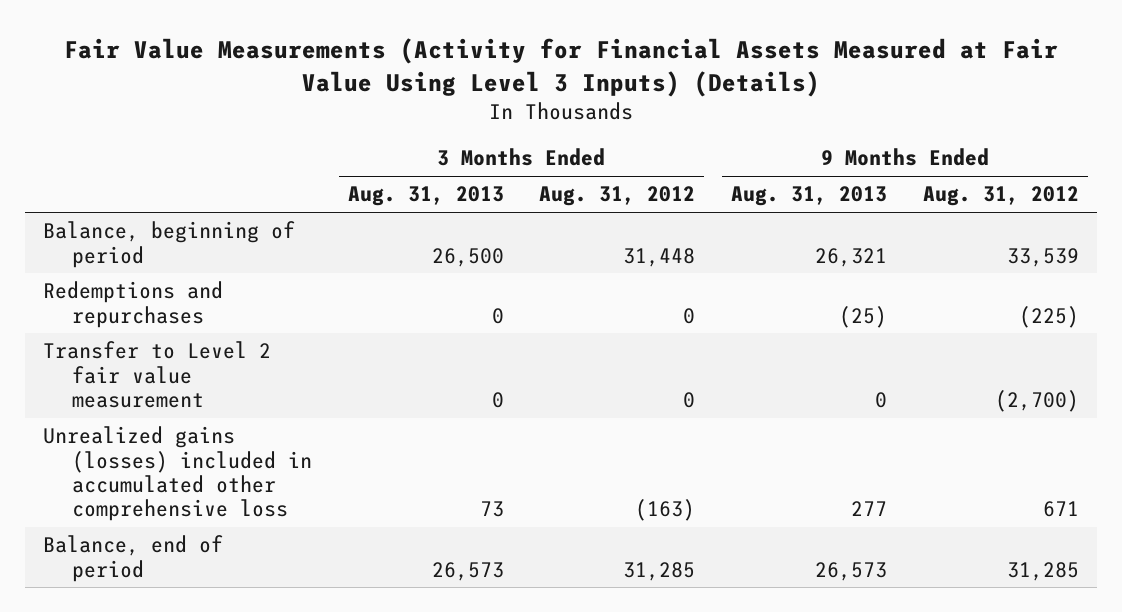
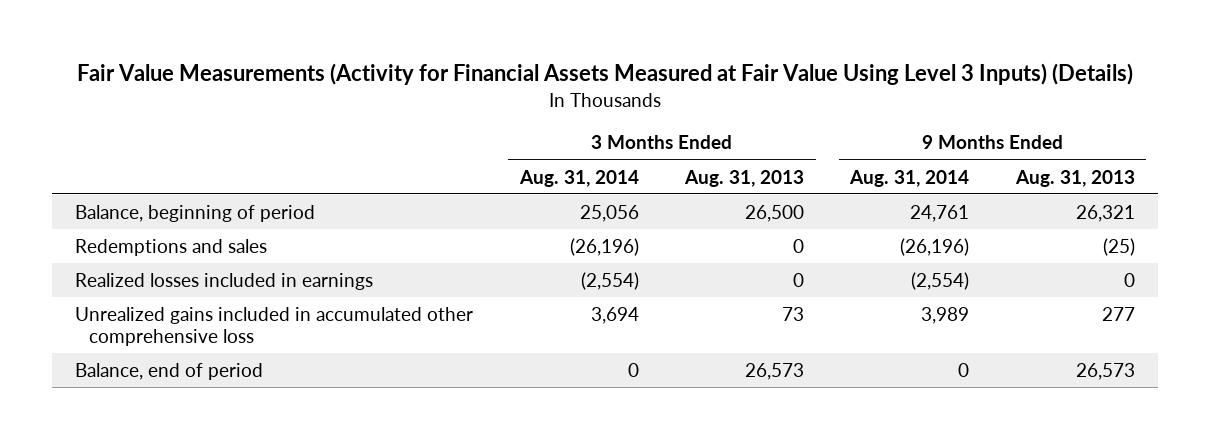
- | 3 Months Ended Aug. 31, 2013 | 3 Months Ended Aug. 31, 2012 | 9 Months Ended Aug. 31, 2013 | 9 Months Ended Aug. 31, 2012
+ | 3 Months Ended Aug. 31, 2014 | 3 Months Ended Aug. 31, 2013 | 9 Months Ended Aug. 31, 2014 | 9 Months Ended Aug. 31, 2013
- Redemptions and repurchases | 0 | 0 | (25) | (225)
- Transfer to Level 2 fair value measurement | 0 | 0 | 0 | (2,700)
- Unrealized gains (losses) included in accumulated other comprehensive loss | 73 | (163) | 277 | 671
+ Redemptions and sales | (26,196) | 0 | (26,196) | (25)
+ Realized losses included in earnings | (2,554) | 0 | (2,554) | 0
+ Unrealized gains included in accumulated other comprehensive loss | 3,694 | 73 | 3,989 | 277

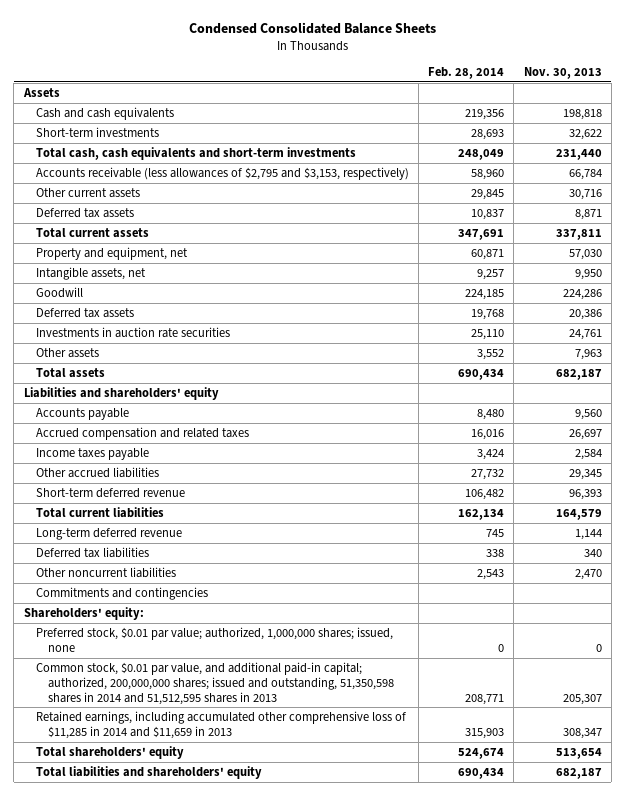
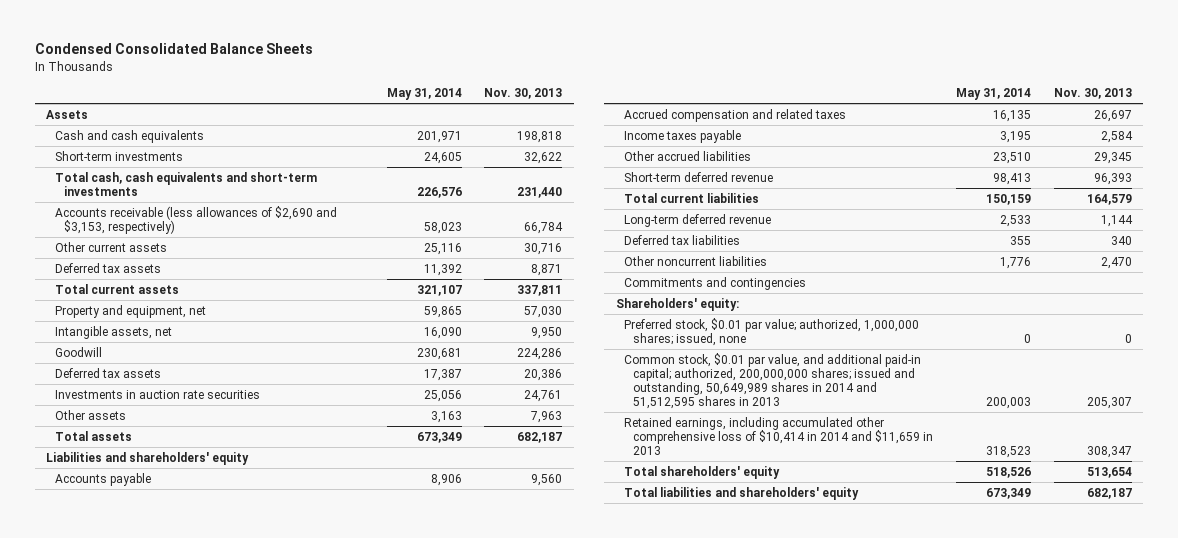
- | Feb. 28, 2014 | Nov. 30, 2013
+ | May 31, 2014 | Nov. 30, 2013
- Accounts receivable (less allowances of $2,795 and $3,153, respectively) | 58,960 | 66,784
+ Accounts receivable (less allowances of $2,690 and $3,153, respectively) | 58,023 | 66,784
- Common stock, $0.01 par value, and additional paid-in capital; authorized, 200,000,000 shares; issued and outstanding, 51,350,598 shares in 2014 and 51,512,595 shares in 2013 | 208,771 | 205,307
- Retained earnings, including accumulated other comprehensive loss of $11,285 in 2014 and $11,659 in 2013 | 315,903 | 308,347
+ Common stock, $0.01 par value, and additional paid-in capital; authorized, 200,000,000 shares; issued and outstanding, 50,649,989 shares in 2014 and 51,512,595 shares in 2013 | 200,003 | 205,307
+ Retained earnings, including accumulated other comprehensive loss of $10,414 in 2014 and $11,659 in 2013 | 318,523 | 308,347

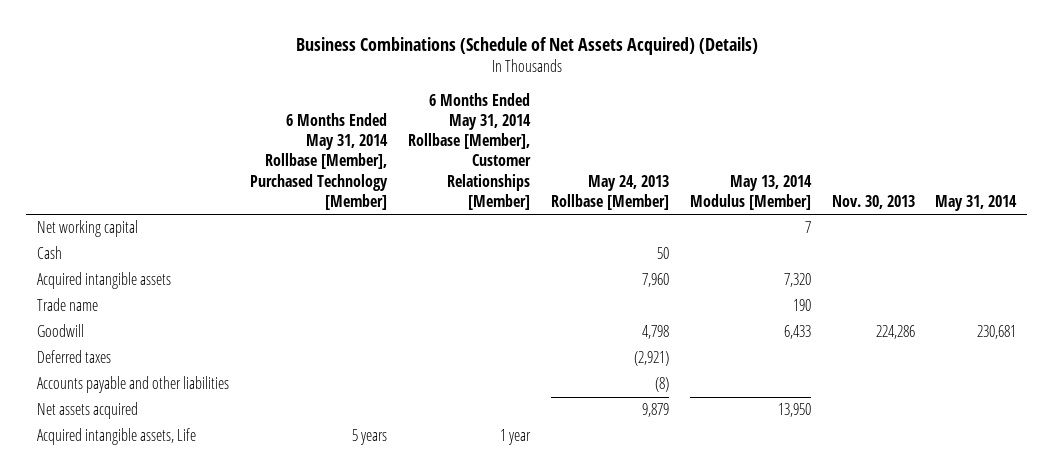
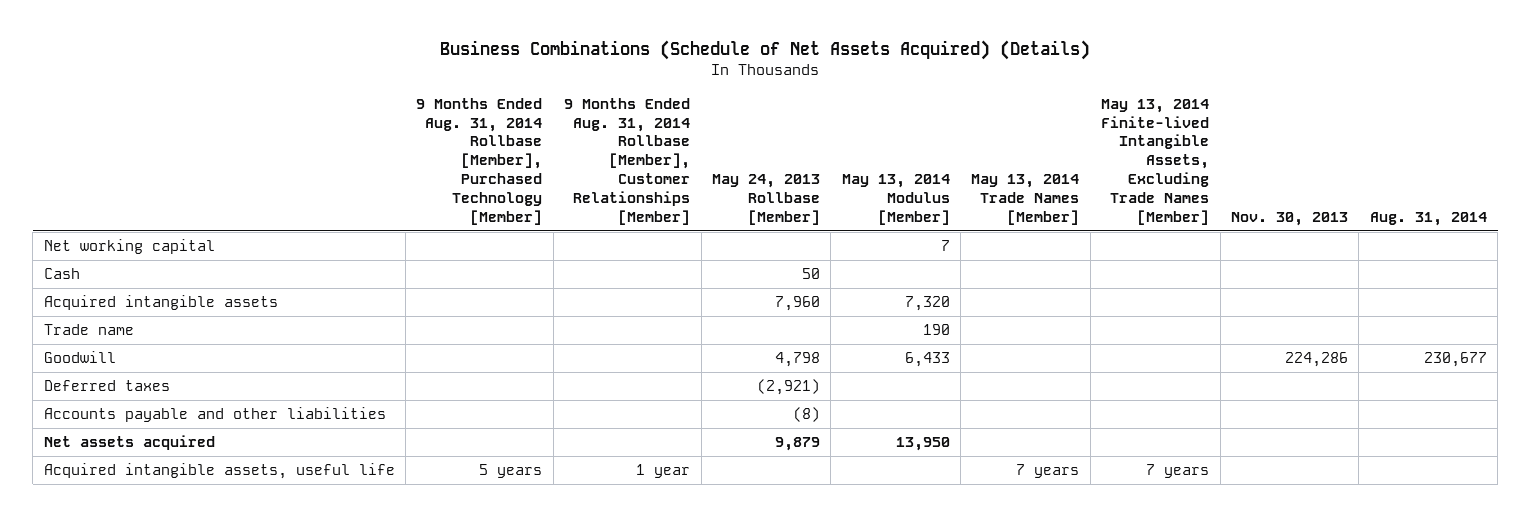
- | 6 Months Ended May 31, 2014 Rollbase [Member], Purchased Technology [Member] | 6 Months Ended May 31, 2014 Rollbase [Member], Customer Relationships [Member] | May 24, 2013 Rollbase [Member] | May 13, 2014 Modulus [Member] | Nov. 30, 2013 | May 31, 2014
+ | 9 Months Ended Aug. 31, 2014 Rollbase [Member], Purchased Technology [Member] | 9 Months Ended Aug. 31, 2014 Rollbase [Member], Customer Relationships [Member] | May 24, 2013 Rollbase [Member] | May 13, 2014 Modulus [Member] | May 13, 2014 Trade Names [Member] | May 13, 2014 Finite-lived Intangible Assets, Excluding Trade Names [Member] | Nov. 30, 2013 | Aug. 31, 2014
- Acquired intangible assets, Life | 5 years | 1 year | | | |
+ Acquired intangible assets, useful life | 5 years | 1 year | | | 7 years | 7 years | |

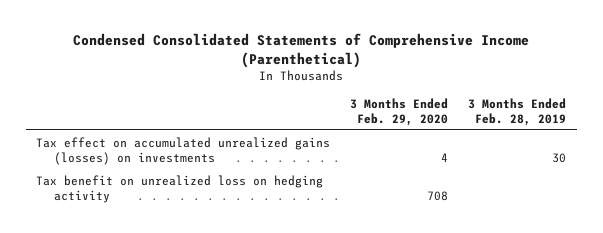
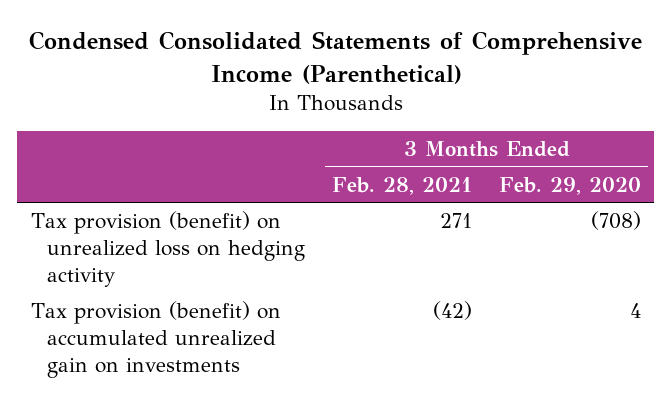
- | 3 Months Ended Feb. 29, 2020 | 3 Months Ended Feb. 28, 2019
+ | 3 Months Ended Feb. 28, 2021 | 3 Months Ended Feb. 29, 2020
- Tax effect on accumulated unrealized gains (losses) on investments | 4 | 30
- Tax benefit on unrealized loss on hedging activity | 708 |
+ Tax provision (benefit) on unrealized loss on hedging activity | 271 | (708)
+ Tax provision (benefit) on accumulated unrealized gain on investments | (42) | 4

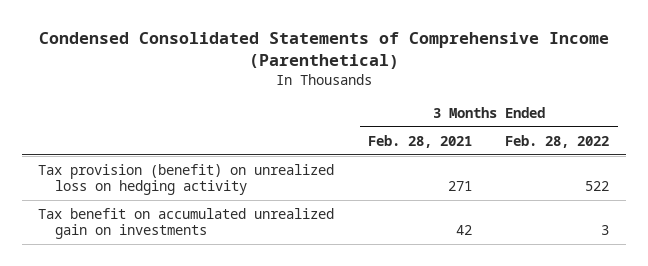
- | 3 Months Ended Feb. 28, 2021 | 3 Months Ended Feb. 29, 2020
+ | 3 Months Ended Feb. 28, 2021 | 3 Months Ended Feb. 28, 2022
- Tax provision (benefit) on accumulated unrealized gain on investments | (42) | 4
+ Tax benefit on accumulated unrealized gain on investments | 42 | 3

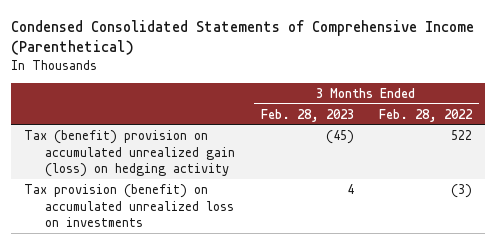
- | 3 Months Ended Feb. 28, 2021 | 3 Months Ended Feb. 28, 2022
+ | 3 Months Ended Feb. 28, 2023 | 3 Months Ended Feb. 28, 2022
- Tax provision (benefit) on unrealized loss on hedging activity | 271 | 522
- Tax benefit on accumulated unrealized gain on investments | 42 | 3
+ Tax (benefit) provision on accumulated unrealized gain (loss) on hedging activity | (45) | 522
+ Tax provision (benefit) on accumulated unrealized loss on investments | 4 | (3)

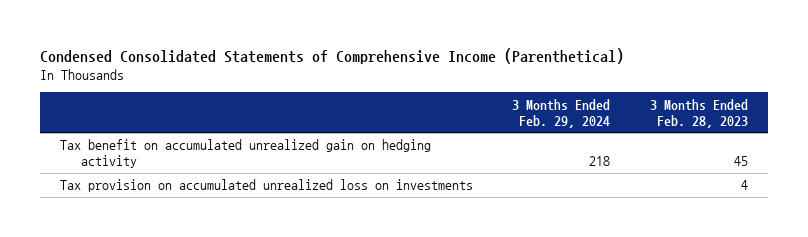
- | 3 Months Ended Feb. 28, 2023 | 3 Months Ended Feb. 28, 2022
+ | 3 Months Ended Feb. 29, 2024 | 3 Months Ended Feb. 28, 2023
- Tax (benefit) provision on accumulated unrealized gain (loss) on hedging activity | (45) | 522
- Tax provision (benefit) on accumulated unrealized loss on investments | 4 | (3)
+ Tax benefit on accumulated unrealized gain on hedging activity | 218 | 45
+ Tax provision on accumulated unrealized loss on investments | | 4

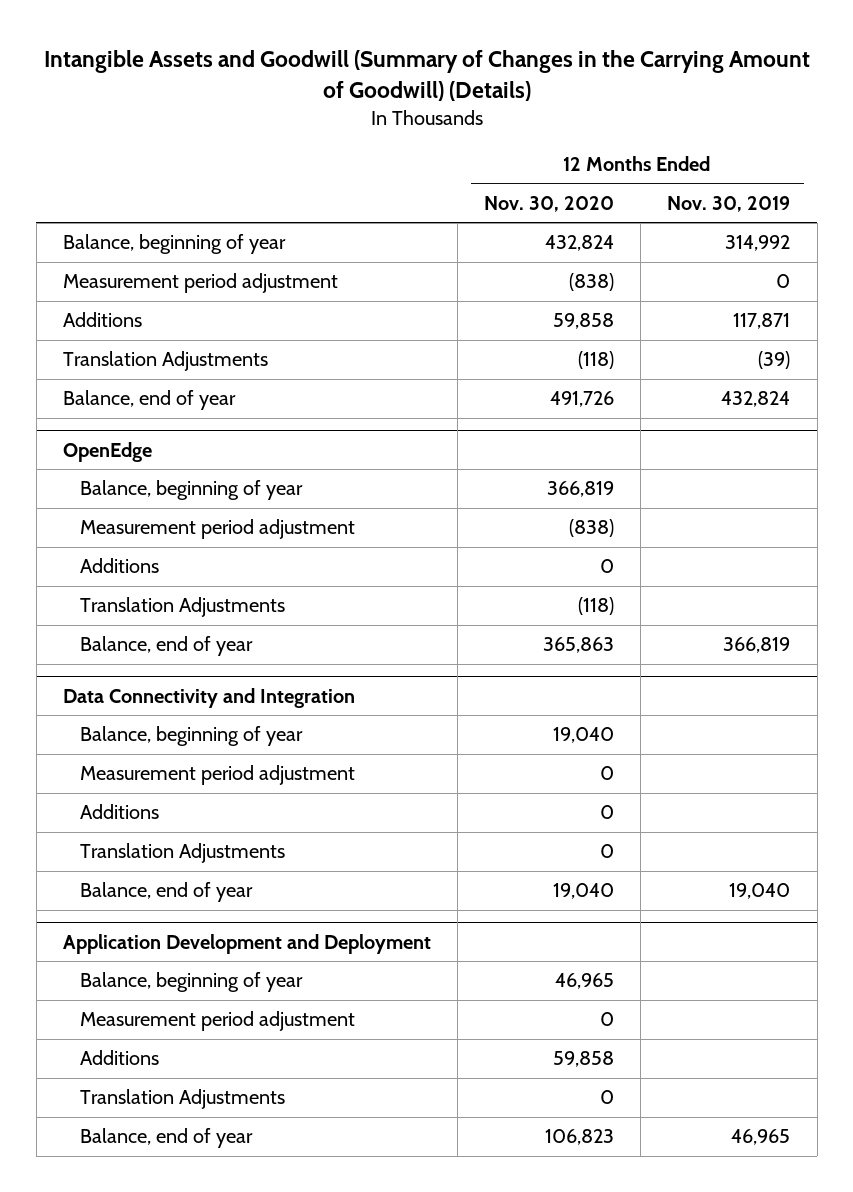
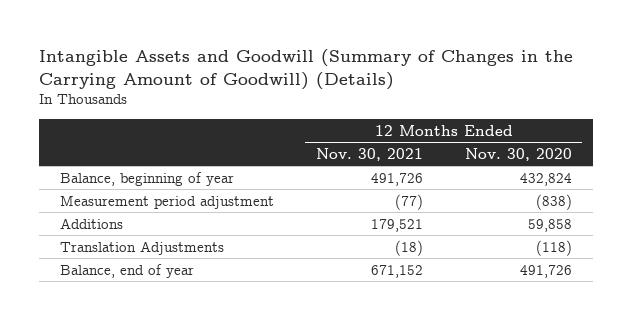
- | 12 Months Ended Nov. 30, 2020 | 12 Months Ended Nov. 30, 2019
+ | 12 Months Ended Nov. 30, 2021 | 12 Months Ended Nov. 30, 2020
- OpenEdge
- Balance, beginning of year | 366,819 |
- Measurement period adjustment | (838) |
- Additions | 0 |
- Translation Adjustments | (118) |
- Balance, end of year | 365,863 | 366,819
- Data Connectivity and Integration
- Balance, beginning of year | 19,040 |
- Measurement period adjustment | 0 |
- Additions | 0 |
- Translation Adjustments | 0 |
- Balance, end of year | 19,040 | 19,040
- Application Development and Deployment
- Balance, beginning of year | 46,965 |
- Measurement period adjustment | 0 |
- Additions | 59,858 |
- Translation Adjustments | 0 |
- Balance, end of year | 106,823 | 46,965

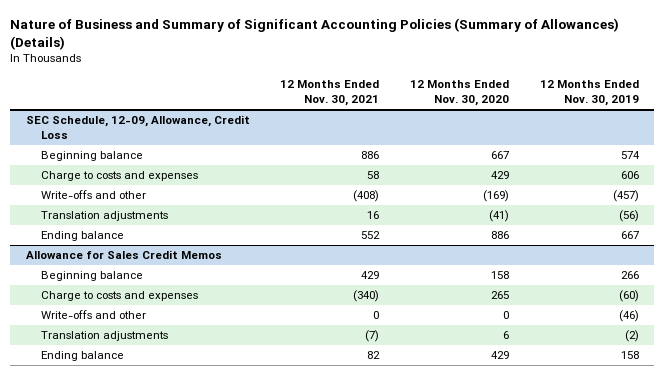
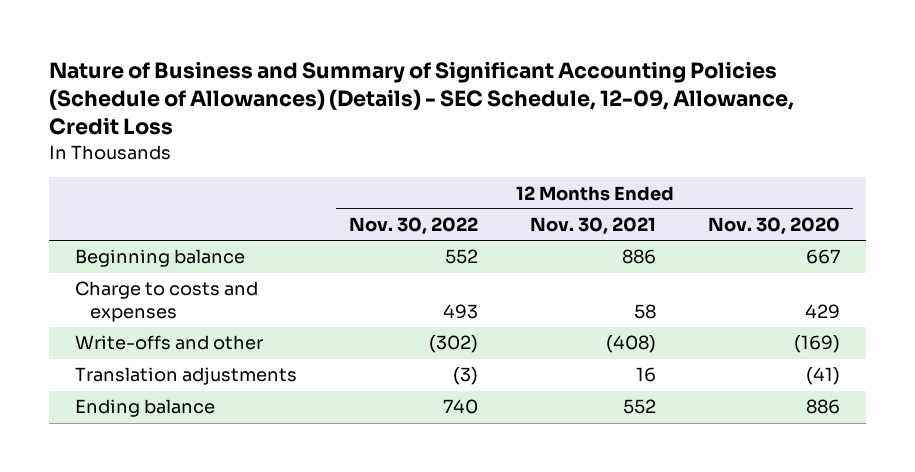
- Nature of Business and Summary of Significant Accounting Policies (Summary of Allowances) (Details)
+ Nature of Business and Summary of Significant Accounting Policies (Schedule of Allowances) (Details) - SEC Schedule, 12-09, Allowance, Credit Loss
- | 12 Months Ended Nov. 30, 2021 | 12 Months Ended Nov. 30, 2020 | 12 Months Ended Nov. 30, 2019
+ | 12 Months Ended Nov. 30, 2022 | 12 Months Ended Nov. 30, 2021 | 12 Months Ended Nov. 30, 2020
- SEC Schedule, 12-09, Allowance, Credit Loss
- Allowance for Sales Credit Memos
- Beginning balance | 429 | 158 | 266
- Charge to costs and expenses | (340) | 265 | (60)
- Write-offs and other | 0 | 0 | (46)
- Translation adjustments | (7) | 6 | (2)
- Ending balance | 82 | 429 | 158

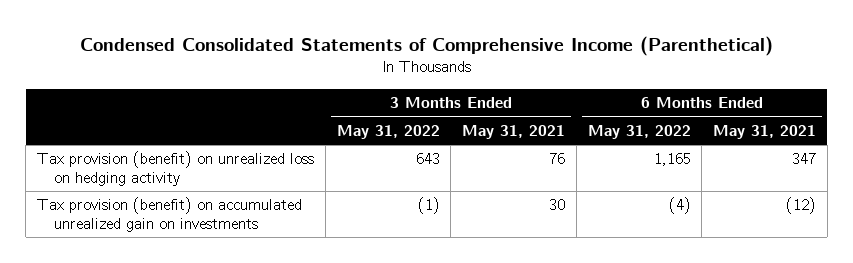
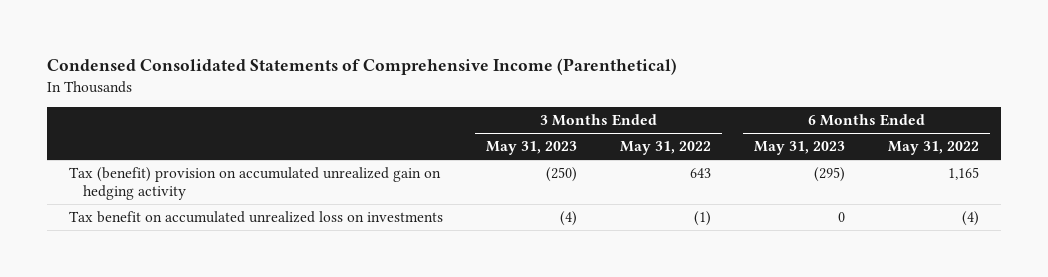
- | 3 Months Ended May 31, 2022 | 3 Months Ended May 31, 2021 | 6 Months Ended May 31, 2022 | 6 Months Ended May 31, 2021
+ | 3 Months Ended May 31, 2023 | 3 Months Ended May 31, 2022 | 6 Months Ended May 31, 2023 | 6 Months Ended May 31, 2022
- Tax provision (benefit) on unrealized loss on hedging activity | 643 | 76 | 1,165 | 347
- Tax provision (benefit) on accumulated unrealized gain on investments | (1) | 30 | (4) | (12)
+ Tax (benefit) provision on accumulated unrealized gain on hedging activity | (250) | 643 | (295) | 1,165
+ Tax benefit on accumulated unrealized loss on investments | (4) | (1) | 0 | (4)

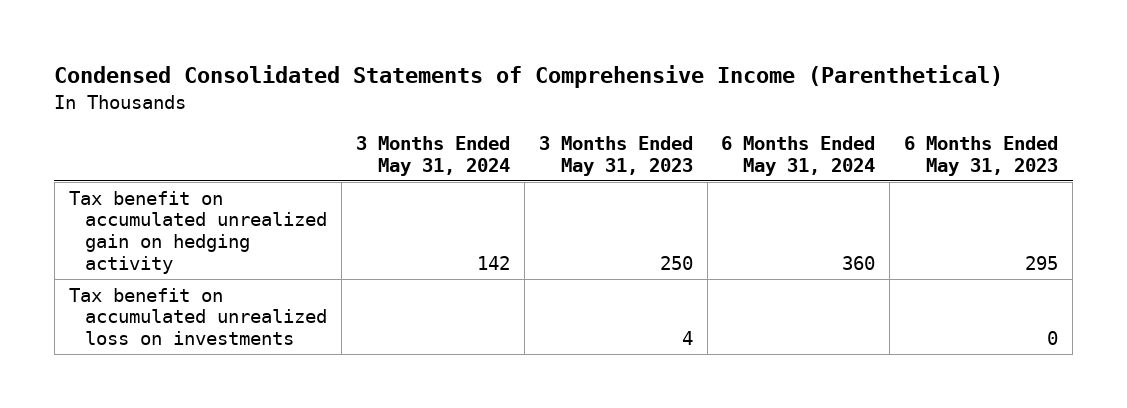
- | 3 Months Ended May 31, 2023 | 3 Months Ended May 31, 2022 | 6 Months Ended May 31, 2023 | 6 Months Ended May 31, 2022
+ | 3 Months Ended May 31, 2024 | 3 Months Ended May 31, 2023 | 6 Months Ended May 31, 2024 | 6 Months Ended May 31, 2023
- Tax (benefit) provision on accumulated unrealized gain on hedging activity | (250) | 643 | (295) | 1,165
- Tax benefit on accumulated unrealized loss on investments | (4) | (1) | 0 | (4)
+ Tax benefit on accumulated unrealized gain on hedging activity | 142 | 250 | 360 | 295
+ Tax benefit on accumulated unrealized loss on investments | | 4 | | 0

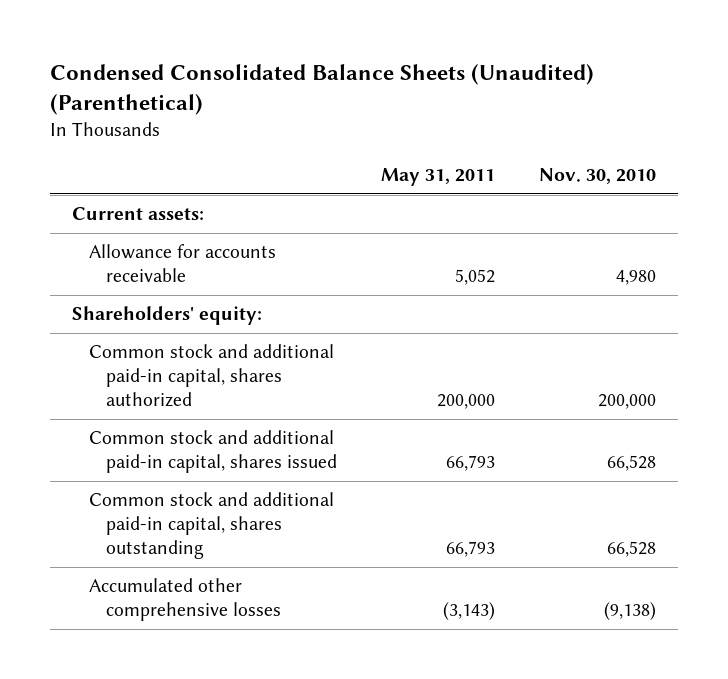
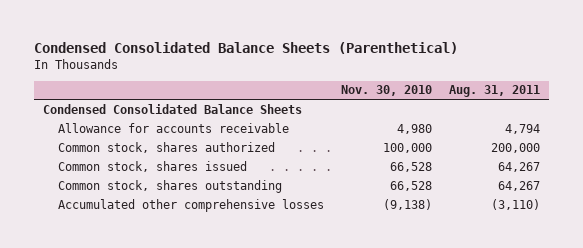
- Condensed Consolidated Balance Sheets (Unaudited) (Parenthetical)
+ Condensed Consolidated Balance Sheets (Parenthetical)
- | May 31, 2011 | Nov. 30, 2010
+ | Nov. 30, 2010 | Aug. 31, 2011
- Current assets:
+ Condensed Consolidated Balance Sheets
- Shareholders' equity:
- Common stock and additional paid-in capital, shares authorized | 200,000 | 200,000
- Common stock and additional paid-in capital, shares issued | 66,793 | 66,528
- Common stock and additional paid-in capital, shares outstanding | 66,793 | 66,528
+ Common stock, shares authorized | 100,000 | 200,000
+ Common stock, shares issued | 66,528 | 64,267
+ Common stock, shares outstanding | 66,528 | 64,267

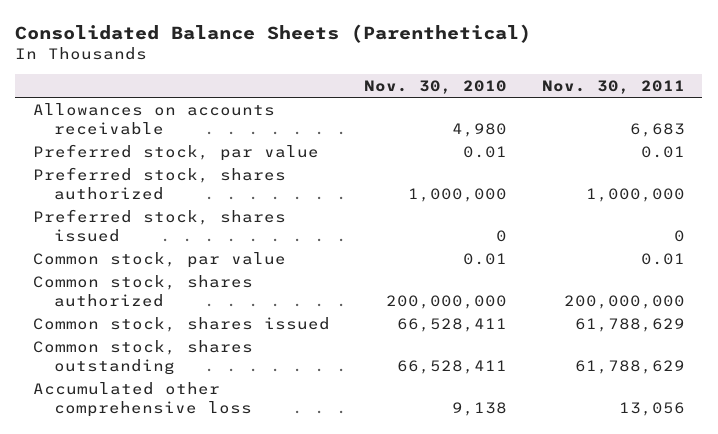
- Condensed Consolidated Balance Sheets (Parenthetical)
+ Consolidated Balance Sheets (Parenthetical)
- | Nov. 30, 2010 | Aug. 31, 2011
+ | Nov. 30, 2010 | Nov. 30, 2011
- Condensed Consolidated Balance Sheets
- Allowance for accounts receivable | 4,980 | 4,794
- Common stock, shares authorized | 100,000 | 200,000
- Common stock, shares issued | 66,528 | 64,267
- Common stock, shares outstanding | 66,528 | 64,267
- Accumulated other comprehensive losses | (9,138) | (3,110)
+ Allowances on accounts receivable | 4,980 | 6,683
+ Preferred stock, par value | 0.01 | 0.01
+ Preferred stock, shares authorized | 1,000,000 | 1,000,000
+ Preferred stock, shares issued | 0 | 0
+ Common stock, par value | 0.01 | 0.01
+ Common stock, shares authorized | 200,000,000 | 200,000,000
+ Common stock, shares issued | 66,528,411 | 61,788,629
+ Common stock, shares outstanding | 66,528,411 | 61,788,629
+ Accumulated other comprehensive loss | 9,138 | 13,056

